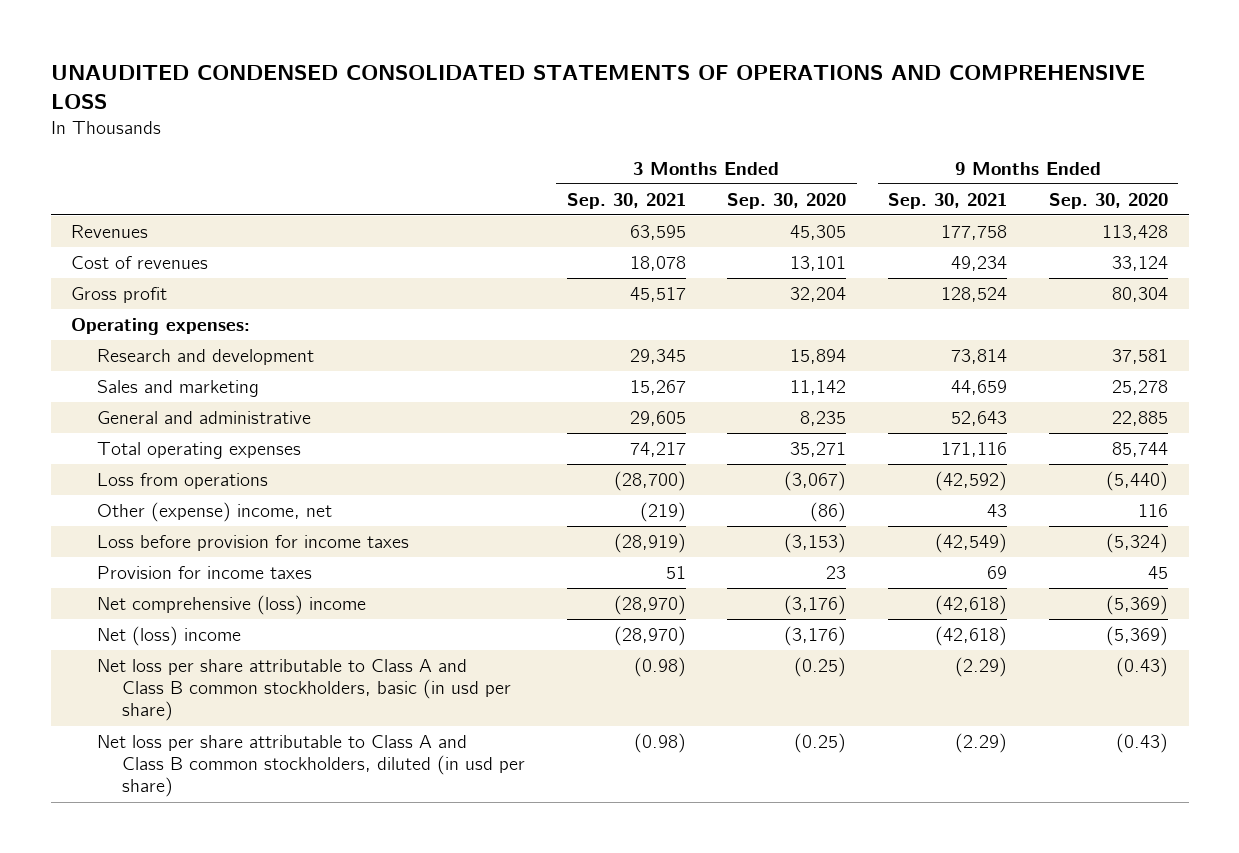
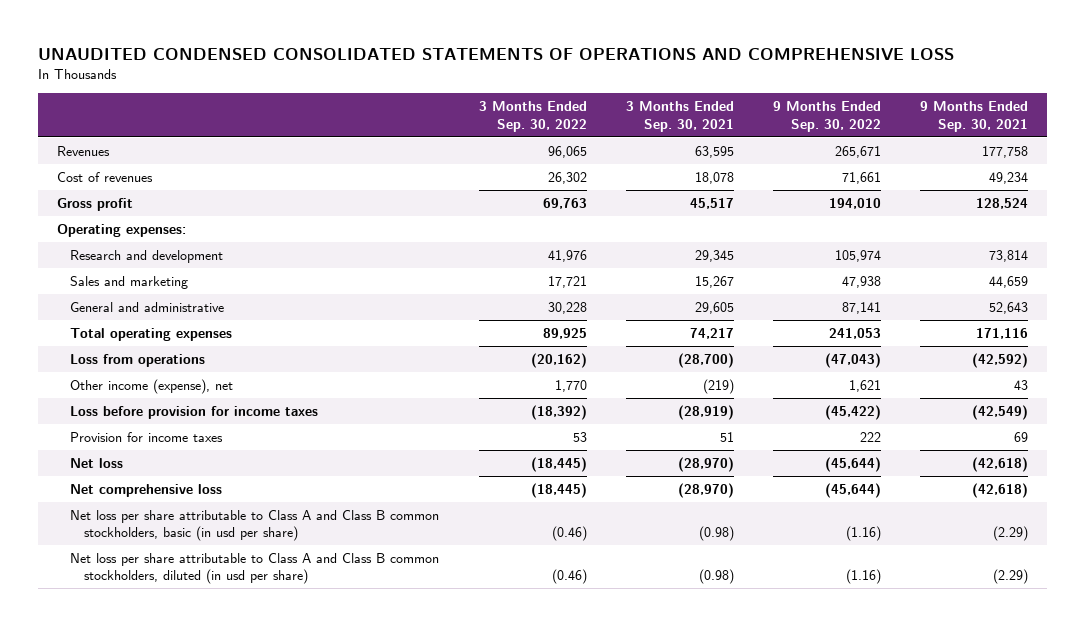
- | 3 Months Ended Sep. 30, 2021 | 3 Months Ended Sep. 30, 2020 | 9 Months Ended Sep. 30, 2021 | 9 Months Ended Sep. 30, 2020
+ | 3 Months Ended Sep. 30, 2022 | 3 Months Ended Sep. 30, 2021 | 9 Months Ended Sep. 30, 2022 | 9 Months Ended Sep. 30, 2021
- Other (expense) income, net | (219) | (86) | 43 | 116
+ Other income (expense), net | 1,770 | (219) | 1,621 | 43
- Net comprehensive (loss) income | (28,970) | (3,176) | (42,618) | (5,369)
- Net (loss) income | (28,970) | (3,176) | (42,618) | (5,369)
+ Net loss | (18,445) | (28,970) | (45,644) | (42,618)
+ Net comprehensive loss | (18,445) | (28,970) | (45,644) | (42,618)

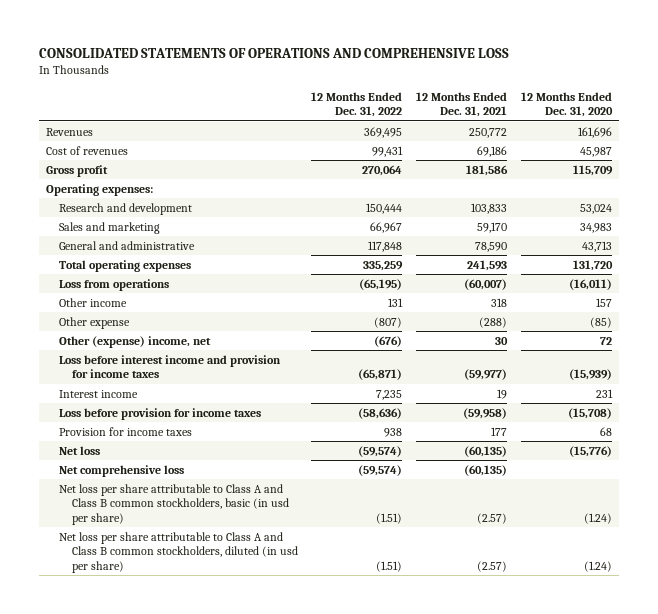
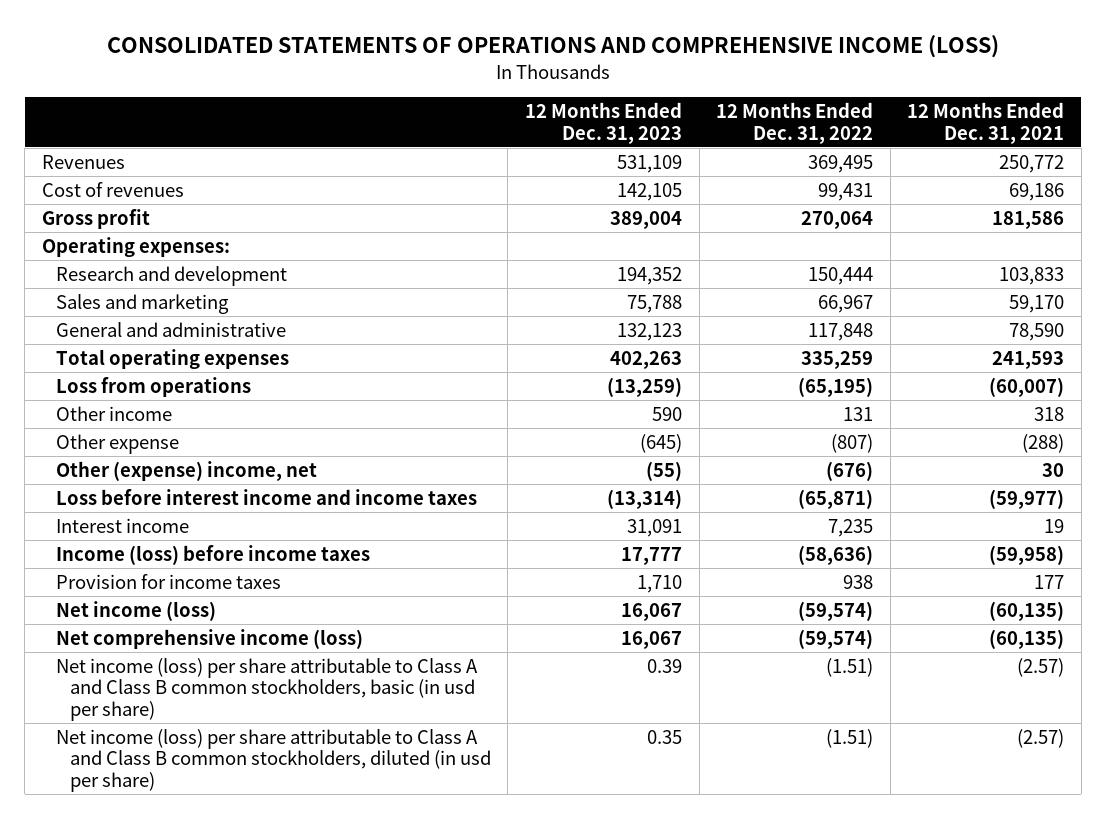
- CONSOLIDATED STATEMENTS OF OPERATIONS AND COMPREHENSIVE LOSS
+ CONSOLIDATED STATEMENTS OF OPERATIONS AND COMPREHENSIVE INCOME (LOSS)
- | 12 Months Ended Dec. 31, 2022 | 12 Months Ended Dec. 31, 2021 | 12 Months Ended Dec. 31, 2020
+ | 12 Months Ended Dec. 31, 2023 | 12 Months Ended Dec. 31, 2022 | 12 Months Ended Dec. 31, 2021
- Loss before interest income and provision for income taxes | (65,871) | (59,977) | (15,939)
+ Loss before interest income and income taxes | (13,314) | (65,871) | (59,977)
- Loss before provision for income taxes | (58,636) | (59,958) | (15,708)
+ Income (loss) before income taxes | 17,777 | (58,636) | (59,958)
- Net loss | (59,574) | (60,135) | (15,776)
- Net comprehensive loss | (59,574) | (60,135) |
- Net loss per share attributable to Class A and Class B common stockholders, basic (in usd per share) | (1.51) | (2.57) | (1.24)
- Net loss per share attributable to Class A and Class B common stockholders, diluted (in usd per share) | (1.51) | (2.57) | (1.24)
+ Net income (loss) | 16,067 | (59,574) | (60,135)
+ Net comprehensive income (loss) | 16,067 | (59,574) | (60,135)
+ Net income (loss) per share attributable to Class A and Class B common stockholders, basic (in usd per share) | 0.39 | (1.51) | (2.57)
+ Net income (loss) per share attributable to Class A and Class B common stockholders, diluted (in usd per share) | 0.35 | (1.51) | (2.57)

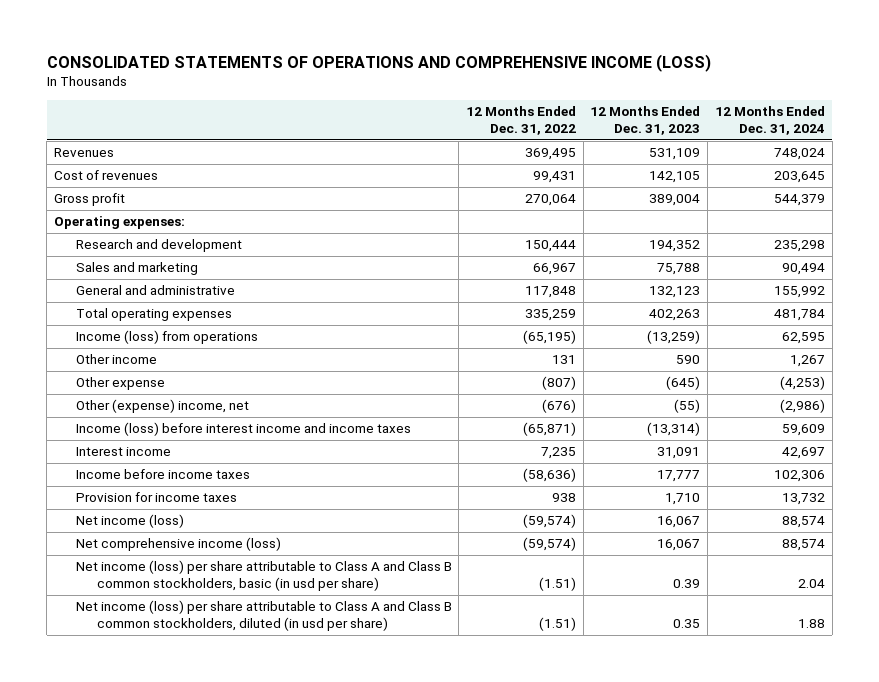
- | 12 Months Ended Dec. 31, 2023 | 12 Months Ended Dec. 31, 2022 | 12 Months Ended Dec. 31, 2021
+ | 12 Months Ended Dec. 31, 2022 | 12 Months Ended Dec. 31, 2023 | 12 Months Ended Dec. 31, 2024
- Loss from operations | (13,259) | (65,195) | (60,007)
+ Income (loss) from operations | (65,195) | (13,259) | 62,595
- Loss before interest income and income taxes | (13,314) | (65,871) | (59,977)
+ Income (loss) before interest income and income taxes | (65,871) | (13,314) | 59,609
- Income (loss) before income taxes | 17,777 | (58,636) | (59,958)
+ Income before income taxes | (58,636) | 17,777 | 102,306

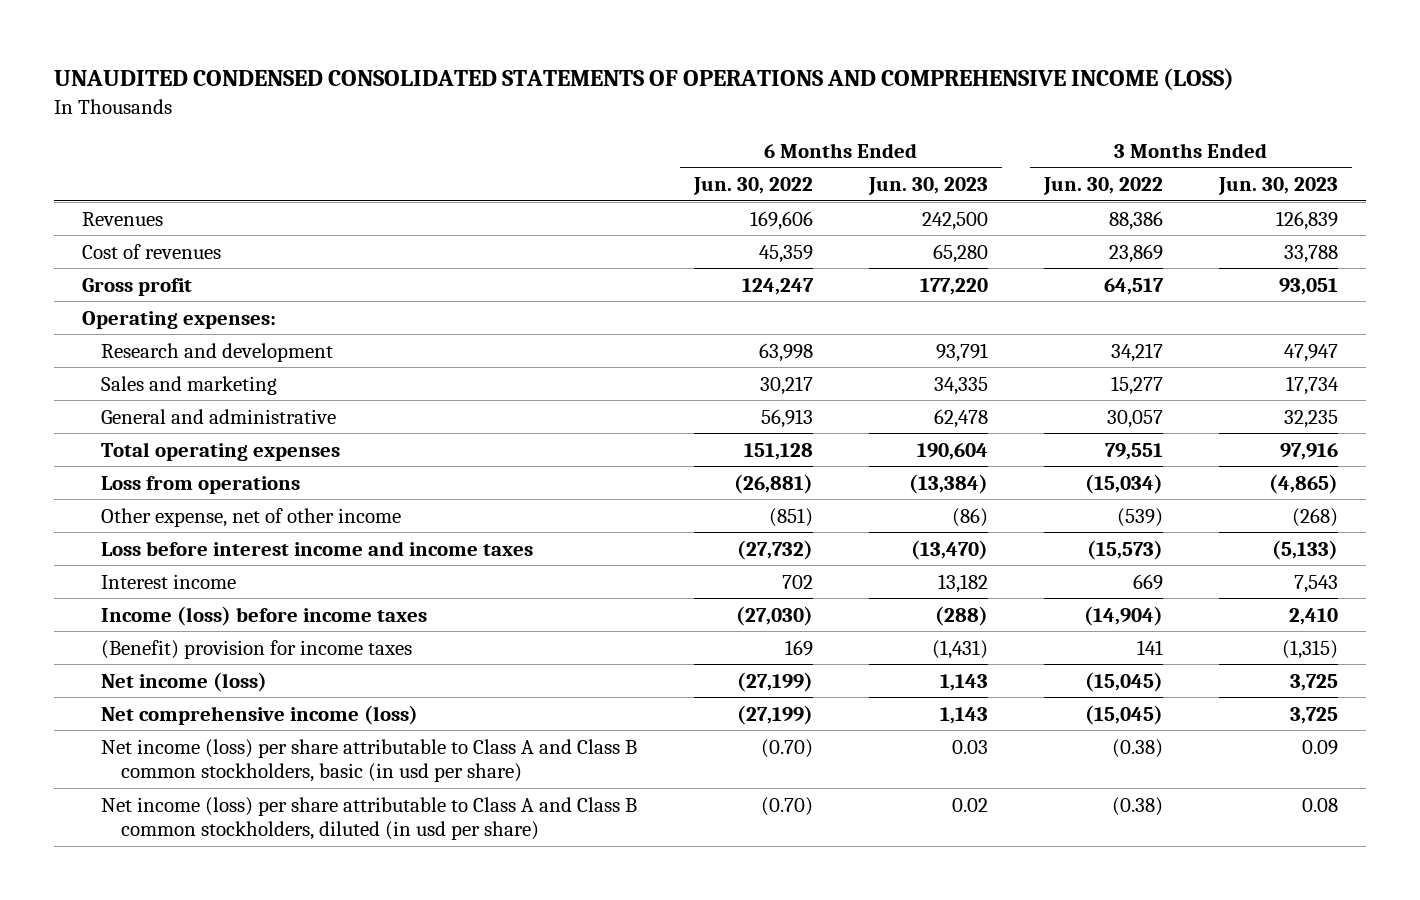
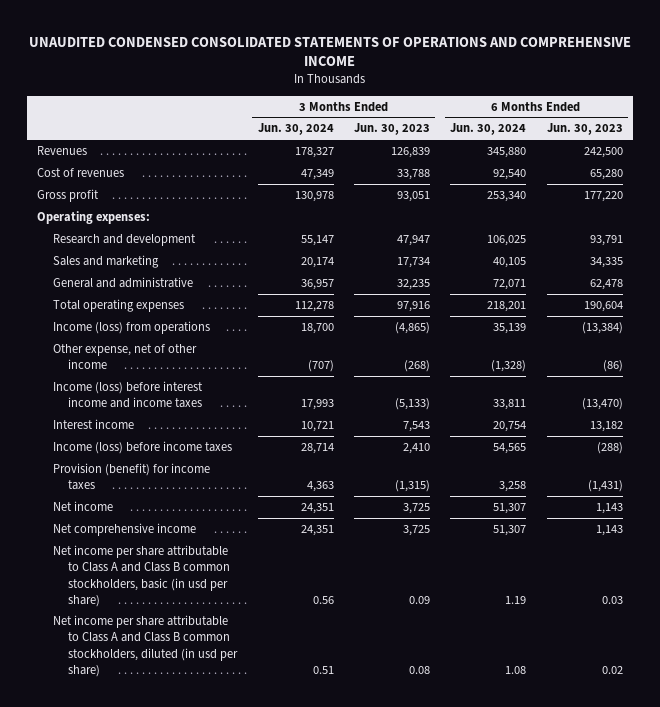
- UNAUDITED CONDENSED CONSOLIDATED STATEMENTS OF OPERATIONS AND COMPREHENSIVE INCOME (LOSS)
+ UNAUDITED CONDENSED CONSOLIDATED STATEMENTS OF OPERATIONS AND COMPREHENSIVE INCOME
- | 6 Months Ended Jun. 30, 2022 | 6 Months Ended Jun. 30, 2023 | 3 Months Ended Jun. 30, 2022 | 3 Months Ended Jun. 30, 2023
+ | 3 Months Ended Jun. 30, 2024 | 3 Months Ended Jun. 30, 2023 | 6 Months Ended Jun. 30, 2024 | 6 Months Ended Jun. 30, 2023
- Loss from operations | (26,881) | (13,384) | (15,034) | (4,865)
+ Income (loss) from operations | 18,700 | (4,865) | 35,139 | (13,384)
- Loss before interest income and income taxes | (27,732) | (13,470) | (15,573) | (5,133)
+ Income (loss) before interest income and income taxes | 17,993 | (5,133) | 33,811 | (13,470)
- (Benefit) provision for income taxes | 169 | (1,431) | 141 | (1,315)
- Net income (loss) | (27,199) | 1,143 | (15,045) | 3,725
- Net comprehensive income (loss) | (27,199) | 1,143 | (15,045) | 3,725
- Net income (loss) per share attributable to Class A and Class B common stockholders, basic (in usd per share) | (0.70) | 0.03 | (0.38) | 0.09
- Net income (loss) per share attributable to Class A and Class B common stockholders, diluted (in usd per share) | (0.70) | 0.02 | (0.38) | 0.08
+ Provision (benefit) for income taxes | 4,363 | (1,315) | 3,258 | (1,431)
+ Net income | 24,351 | 3,725 | 51,307 | 1,143
+ Net comprehensive income | 24,351 | 3,725 | 51,307 | 1,143
+ Net income per share attributable to Class A and Class B common stockholders, basic (in usd per share) | 0.56 | 0.09 | 1.19 | 0.03
+ Net income per share attributable to Class A and Class B common stockholders, diluted (in usd per share) | 0.51 | 0.08 | 1.08 | 0.02

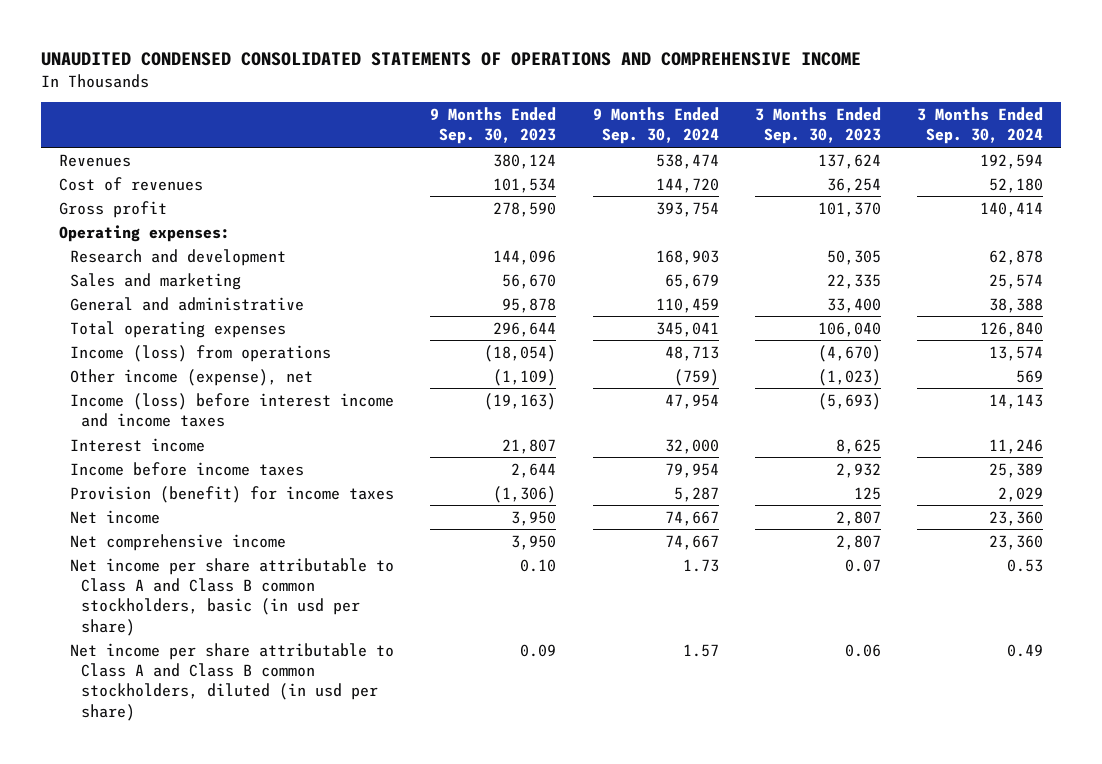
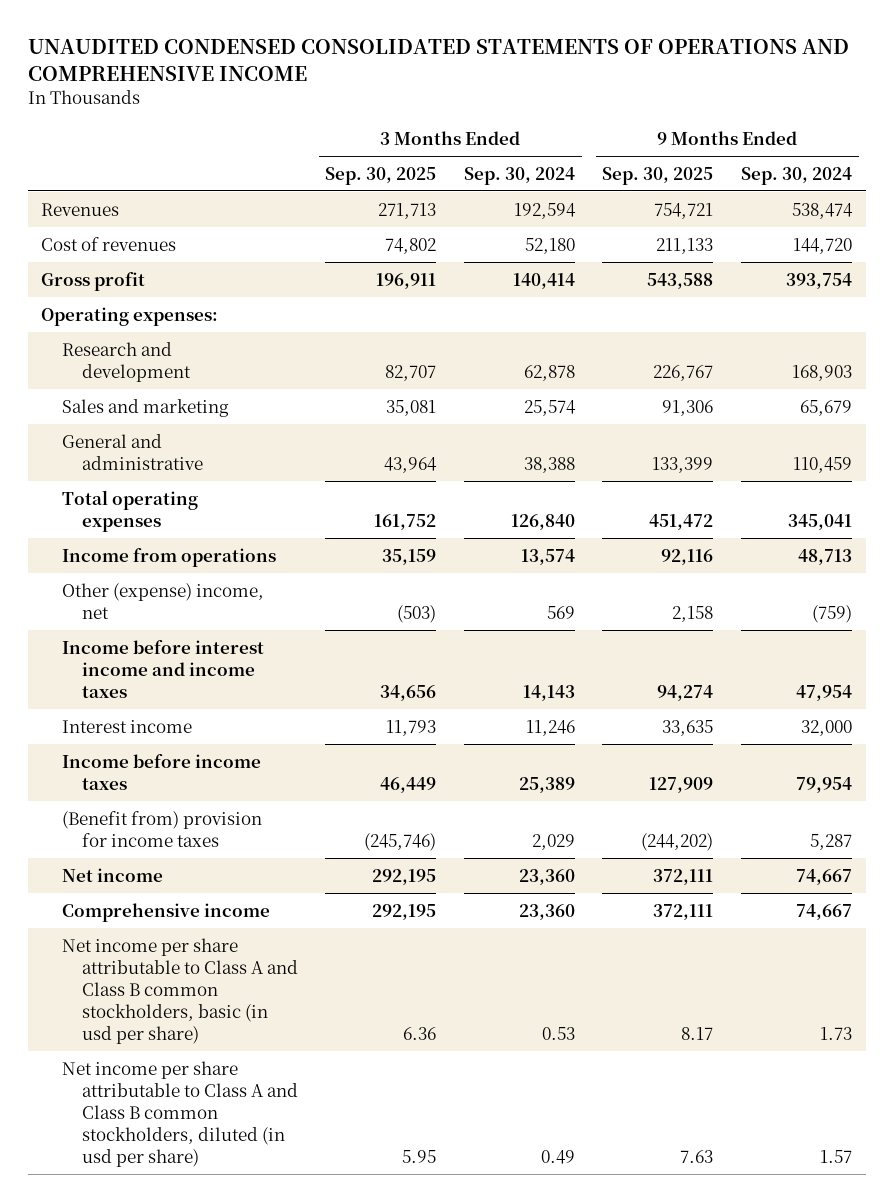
- | 9 Months Ended Sep. 30, 2023 | 9 Months Ended Sep. 30, 2024 | 3 Months Ended Sep. 30, 2023 | 3 Months Ended Sep. 30, 2024
+ | 3 Months Ended Sep. 30, 2025 | 3 Months Ended Sep. 30, 2024 | 9 Months Ended Sep. 30, 2025 | 9 Months Ended Sep. 30, 2024
- Income (loss) from operations | (18,054) | 48,713 | (4,670) | 13,574
- Other income (expense), net | (1,109) | (759) | (1,023) | 569
- Income (loss) before interest income and income taxes | (19,163) | 47,954 | (5,693) | 14,143
+ Income from operations | 35,159 | 13,574 | 92,116 | 48,713
+ Other (expense) income, net | (503) | 569 | 2,158 | (759)
+ Income before interest income and income taxes | 34,656 | 14,143 | 94,274 | 47,954
- Provision (benefit) for income taxes | (1,306) | 5,287 | 125 | 2,029
+ (Benefit from) provision for income taxes | (245,746) | 2,029 | (244,202) | 5,287
- Net comprehensive income | 3,950 | 74,667 | 2,807 | 23,360
+ Comprehensive income | 292,195 | 23,360 | 372,111 | 74,667

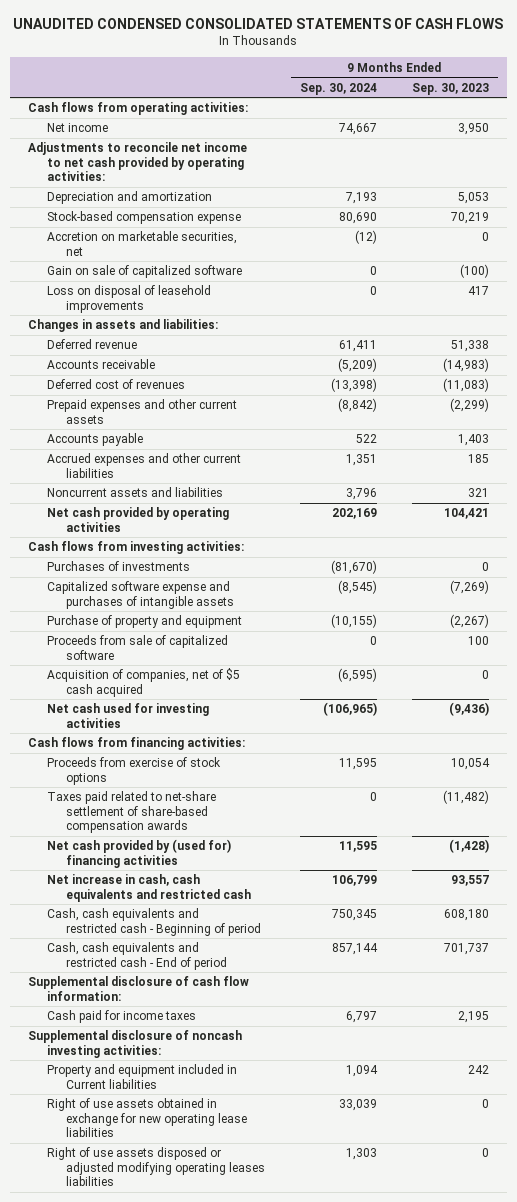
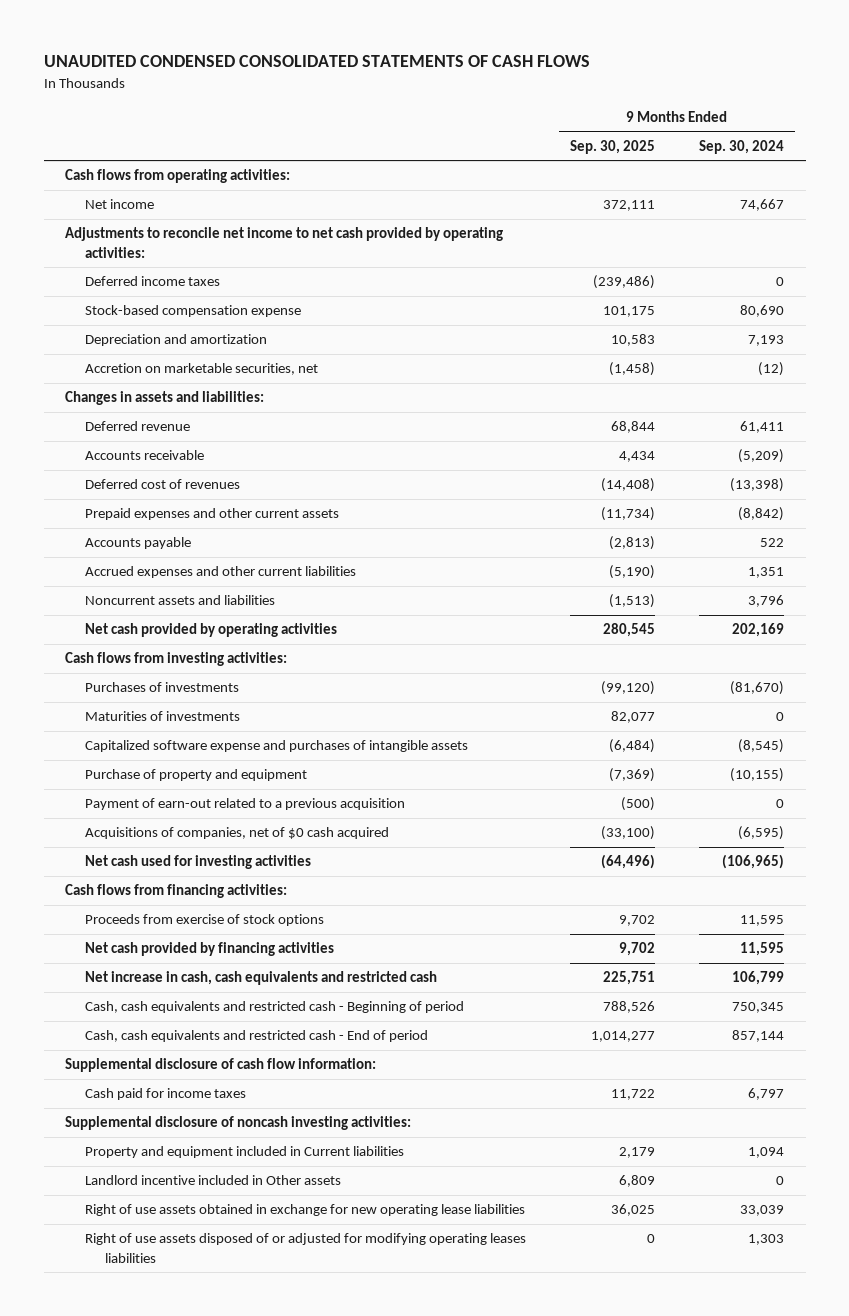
- | 9 Months Ended Sep. 30, 2024 | 9 Months Ended Sep. 30, 2023
+ | 9 Months Ended Sep. 30, 2025 | 9 Months Ended Sep. 30, 2024
+ Deferred income taxes | (239,486) | 0
moved down: Depreciation and amortization | 10,583 | 7,193
- Gain on sale of capitalized software | 0 | (100)
- Loss on disposal of leasehold improvements | 0 | 417
+ Maturities of investments | 82,077 | 0
- Proceeds from sale of capitalized software | 0 | 100
- Acquisition of companies, net of $5 cash acquired | (6,595) | 0
+ Payment of earn-out related to a previous acquisition | (500) | 0
+ Acquisitions of companies, net of $0 cash acquired | (33,100) | (6,595)
- Taxes paid related to net-share settlement of share-based compensation awards | 0 | (11,482)
- Net cash provided by (used for) financing activities | 11,595 | (1,428)
+ Net cash provided by financing activities | 9,702 | 11,595
+ Landlord incentive included in Other assets | 6,809 | 0
- Right of use assets disposed or adjusted modifying operating leases liabilities | 1,303 | 0
+ Right of use assets disposed of or adjusted for modifying operating leases liabilities | 0 | 1,303

